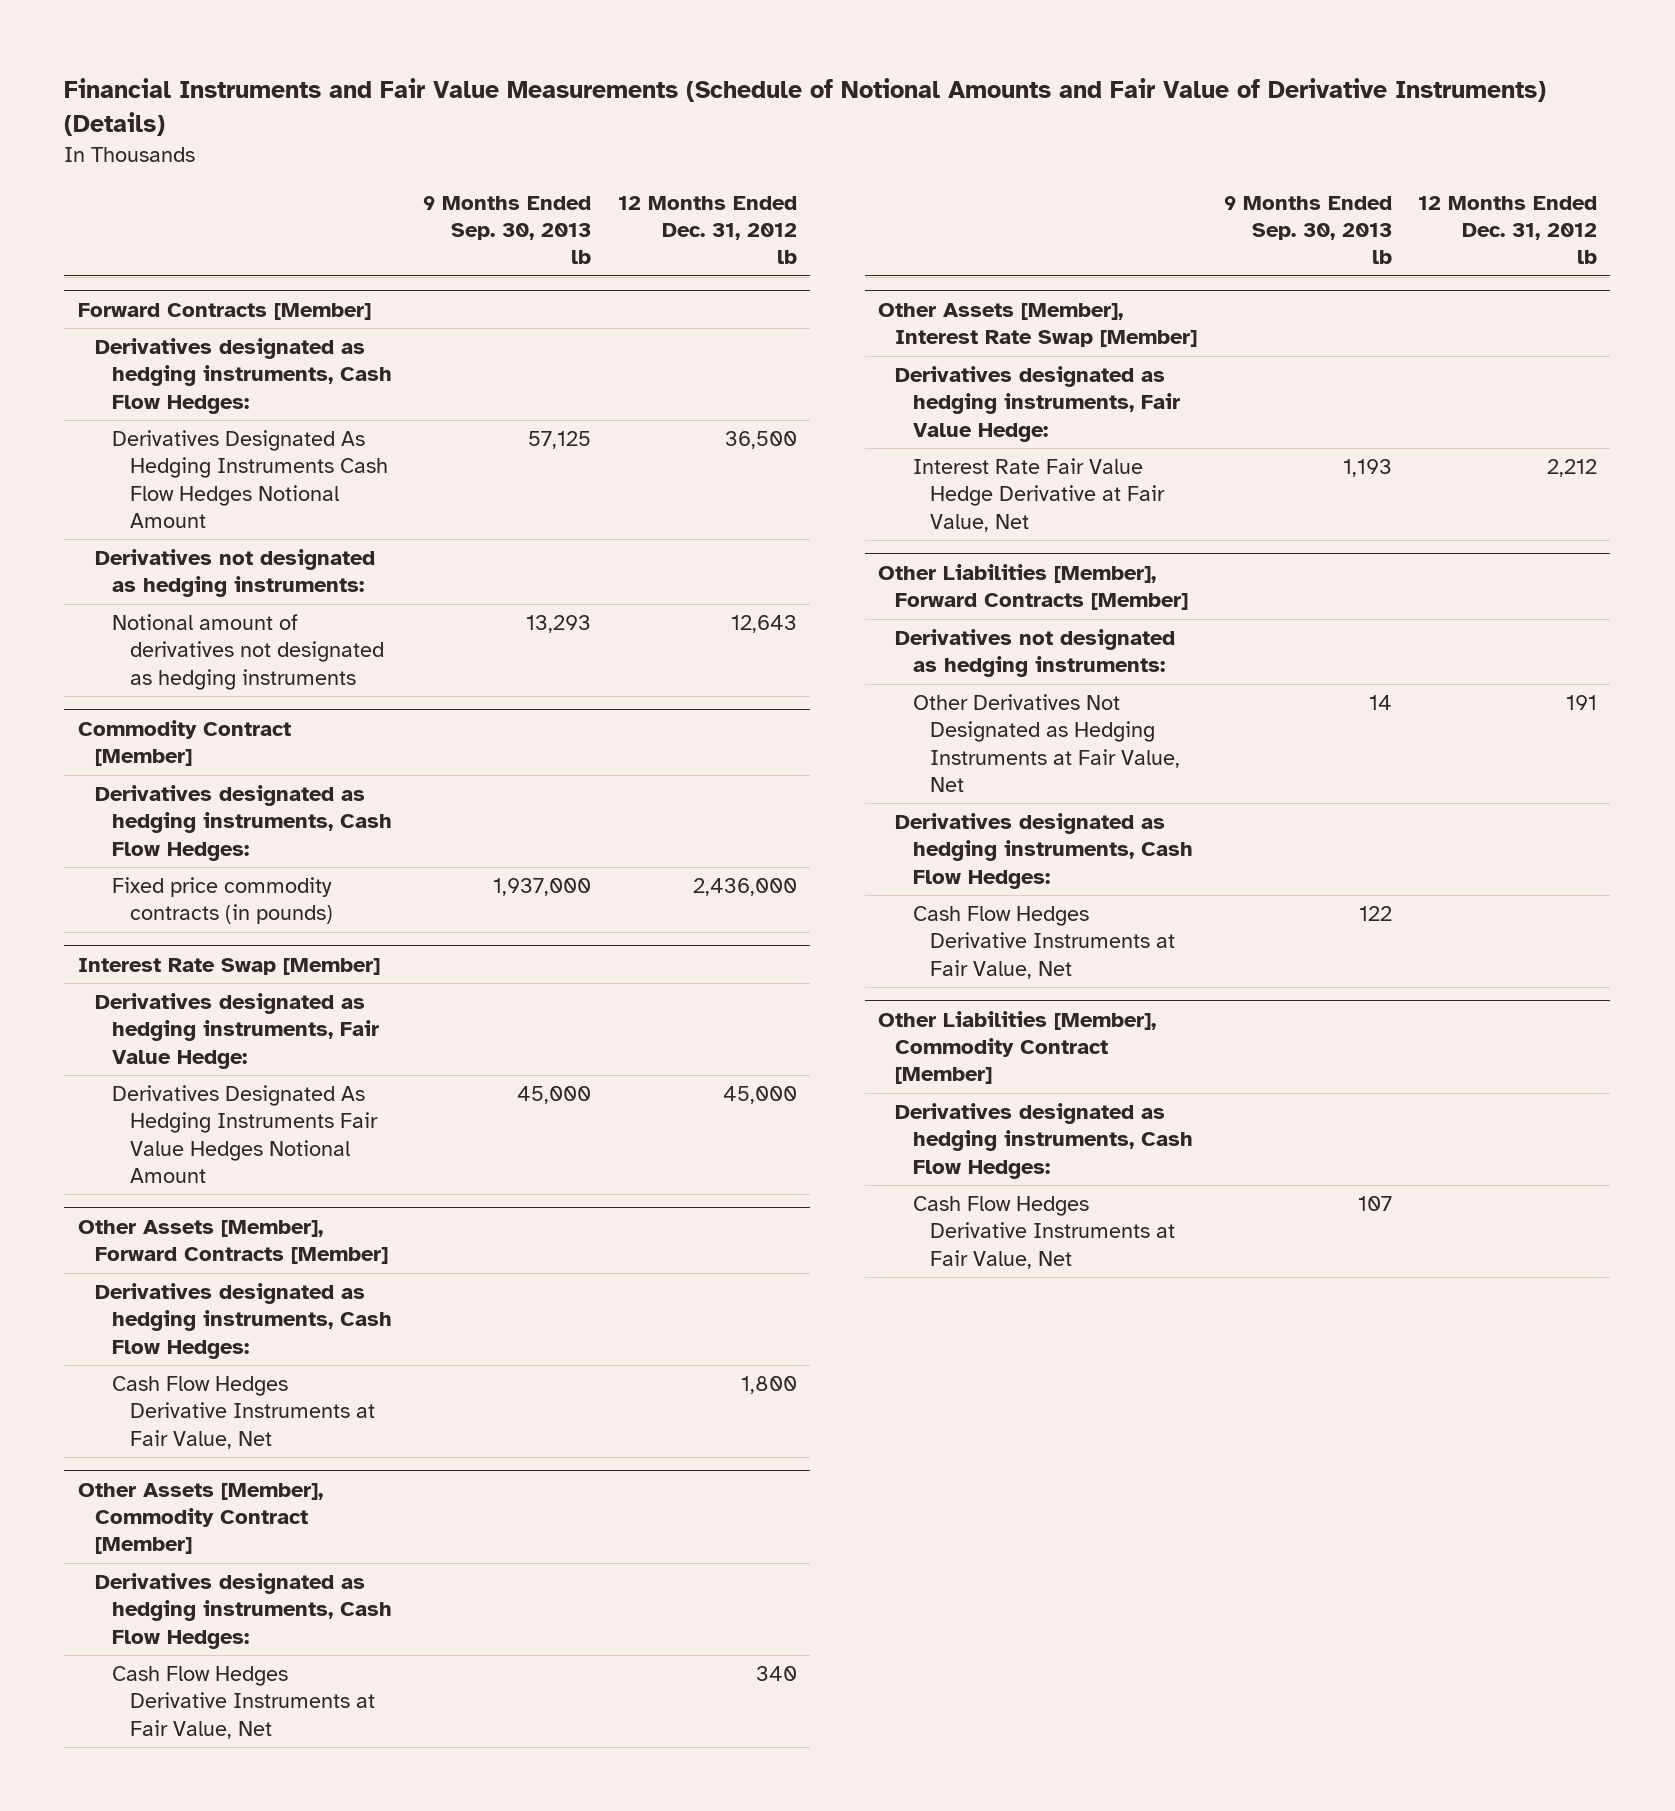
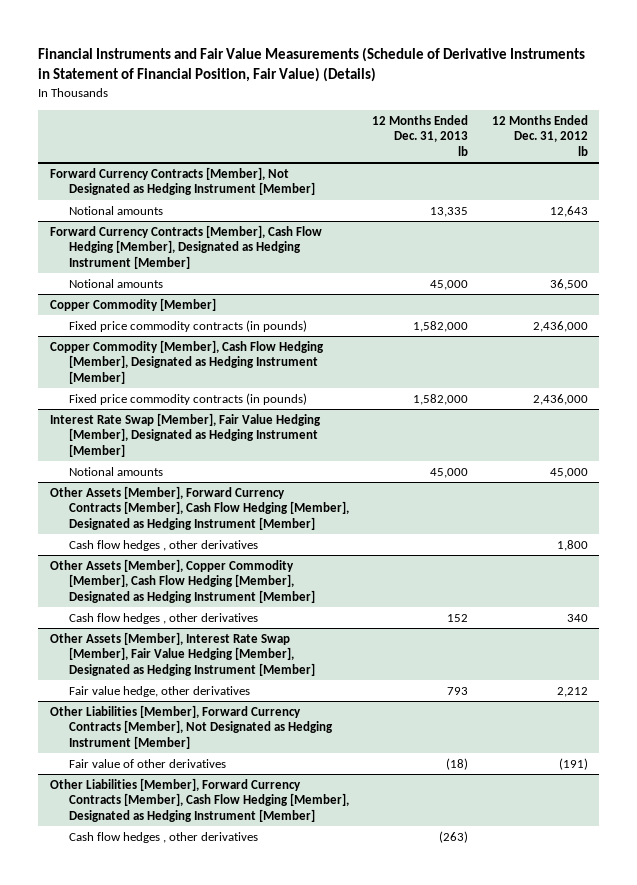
- Financial Instruments and Fair Value Measurements (Schedule of Notional Amounts and Fair Value of Derivative Instruments) (Details)
+ Financial Instruments and Fair Value Measurements (Schedule of Derivative Instruments in Statement of Financial Position, Fair Value) (Details)
- | 9 Months Ended Sep. 30, 2013 lb | 12 Months Ended Dec. 31, 2012 lb
+ | 12 Months Ended Dec. 31, 2013 lb | 12 Months Ended Dec. 31, 2012 lb
- Forward Contracts [Member]
- Derivatives designated as hedging instruments, Cash Flow Hedges:
- Derivatives Designated As Hedging Instruments Cash Flow Hedges Notional Amount | 57,125 | 36,500
- Derivatives not designated as hedging instruments:
- Notional amount of derivatives not designated as hedging instruments | 13,293 | 12,643
- Commodity Contract [Member]
- Derivatives designated as hedging instruments, Cash Flow Hedges:
+ Forward Currency Contracts [Member], Not Designated as Hedging Instrument [Member]
+ Notional amounts | 13,335 | 12,643
+ Forward Currency Contracts [Member], Cash Flow Hedging [Member], Designated as Hedging Instrument [Member]
+ Notional amounts | 45,000 | 36,500
+ Copper Commodity [Member]
- Interest Rate Swap [Member]
- Derivatives designated as hedging instruments, Fair Value Hedge:
- Derivatives Designated As Hedging Instruments Fair Value Hedges Notional Amount | 45,000 | 45,000
- Other Assets [Member], Forward Contracts [Member]
- Derivatives designated as hedging instruments, Cash Flow Hedges:
- Cash Flow Hedges Derivative Instruments at Fair Value, Net | | 1,800
- Other Assets [Member], Commodity Contract [Member]
- Derivatives designated as hedging instruments, Cash Flow Hedges:
- Cash Flow Hedges Derivative Instruments at Fair Value, Net | | 340
- Other Assets [Member], Interest Rate Swap [Member]
- Derivatives designated as hedging instruments, Fair Value Hedge:
- Interest Rate Fair Value Hedge Derivative at Fair Value, Net | 1,193 | 2,212
- Other Liabilities [Member], Forward Contracts [Member]
- Derivatives not designated as hedging instruments:
- Other Derivatives Not Designated as Hedging Instruments at Fair Value, Net | 14 | 191
- Derivatives designated as hedging instruments, Cash Flow Hedges:
- Cash Flow Hedges Derivative Instruments at Fair Value, Net | 122 |
- Other Liabilities [Member], Commodity Contract [Member]
- Derivatives designated as hedging instruments, Cash Flow Hedges:
- Cash Flow Hedges Derivative Instruments at Fair Value, Net | 107 |
+ Copper Commodity [Member], Cash Flow Hedging [Member], Designated as Hedging Instrument [Member]
+ Fixed price commodity contracts (in pounds) | 1,582,000 | 2,436,000
+ Interest Rate Swap [Member], Fair Value Hedging [Member], Designated as Hedging Instrument [Member]
+ Notional amounts | 45,000 | 45,000
+ Other Assets [Member], Forward Currency Contracts [Member], Cash Flow Hedging [Member], Designated as Hedging Instrument [Member]
+ Cash flow hedges , other derivatives | | 1,800
+ Other Assets [Member], Copper Commodity [Member], Cash Flow Hedging [Member], Designated as Hedging Instrument [Member]
+ Cash flow hedges , other derivatives | 152 | 340
+ Other Assets [Member], Interest Rate Swap [Member], Fair Value Hedging [Member], Designated as Hedging Instrument [Member]
+ Fair value hedge, other derivatives | 793 | 2,212
+ Other Liabilities [Member], Forward Currency Contracts [Member], Not Designated as Hedging Instrument [Member]
+ Fair value of other derivatives | (18) | (191)
+ Other Liabilities [Member], Forward Currency Contracts [Member], Cash Flow Hedging [Member], Designated as Hedging Instrument [Member]
+ Cash flow hedges , other derivatives | (263) |

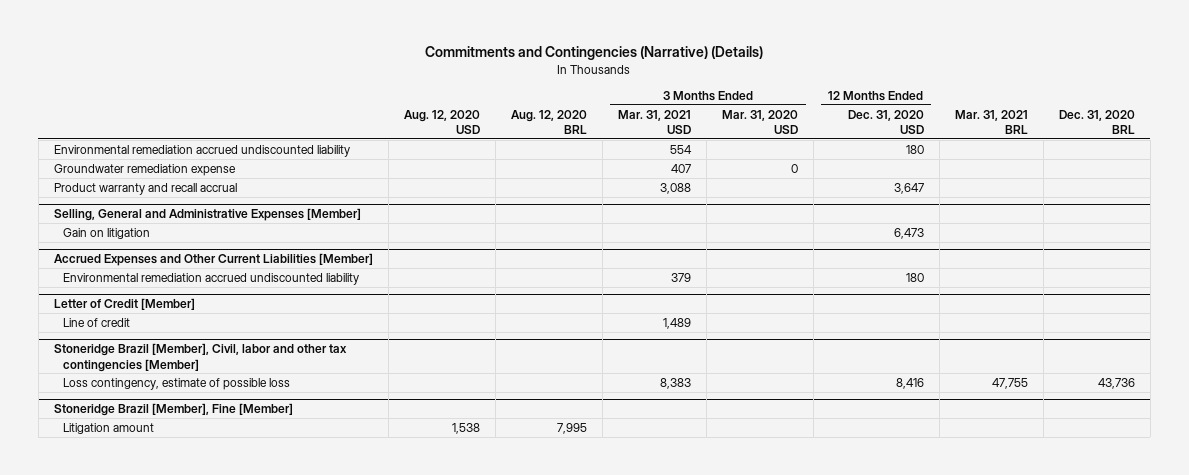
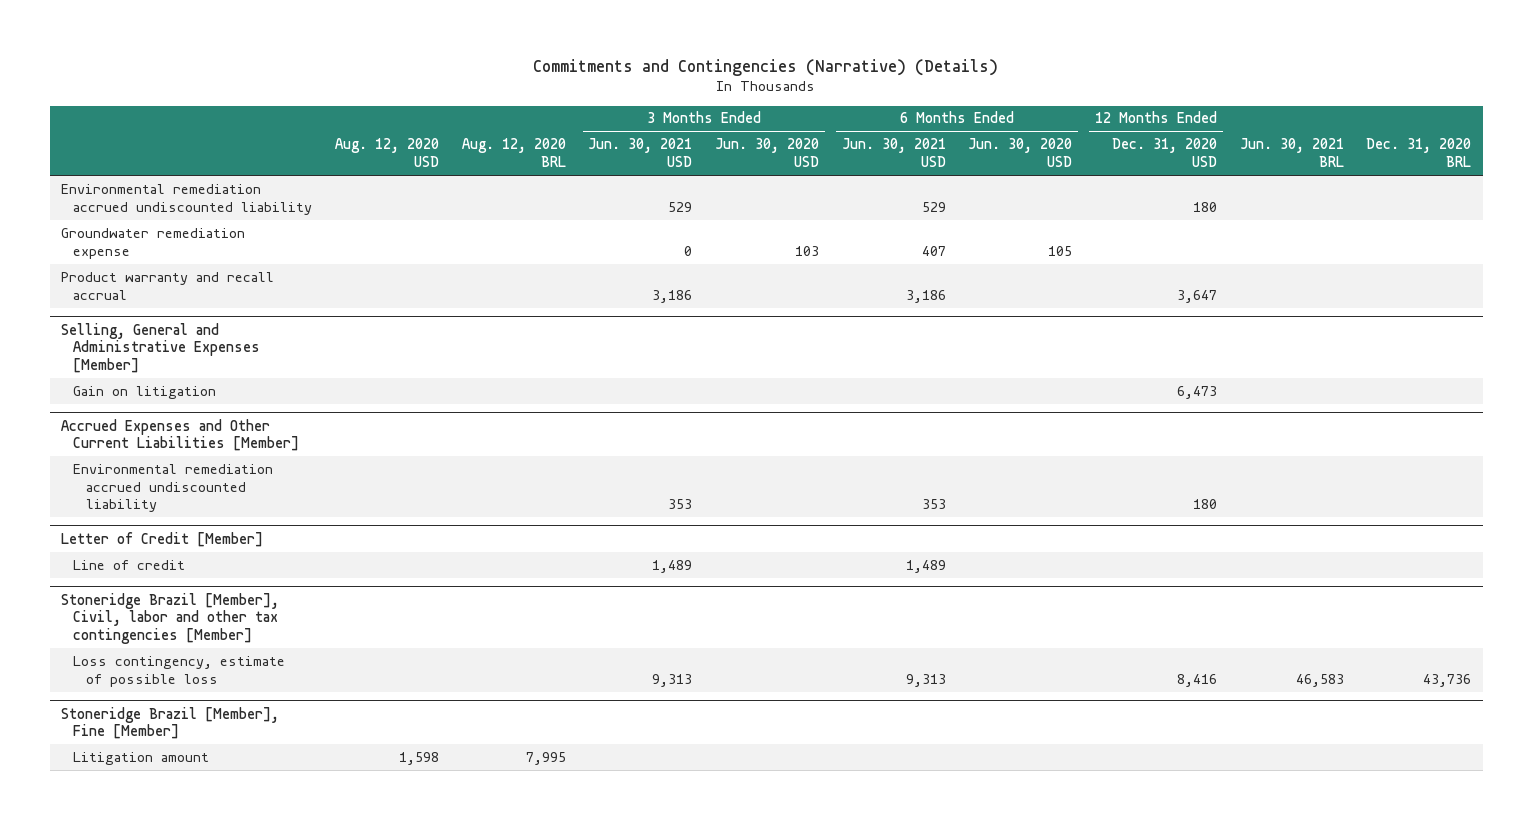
- | Aug. 12, 2020 USD | Aug. 12, 2020 BRL | 3 Months Ended Mar. 31, 2021 USD | 3 Months Ended Mar. 31, 2020 USD | 12 Months Ended Dec. 31, 2020 USD | Mar. 31, 2021 BRL | Dec. 31, 2020 BRL
+ | Aug. 12, 2020 USD | Aug. 12, 2020 BRL | 3 Months Ended Jun. 30, 2021 USD | 3 Months Ended Jun. 30, 2020 USD | 6 Months Ended Jun. 30, 2021 USD | 6 Months Ended Jun. 30, 2020 USD | 12 Months Ended Dec. 31, 2020 USD | Jun. 30, 2021 BRL | Dec. 31, 2020 BRL
@ Stoneridge Brazil [Member], Fine [Member]
- Litigation amount | 1,538 | 7,995 | | | | |
+ Litigation amount | 1,598 | 7,995 | | | | | | |

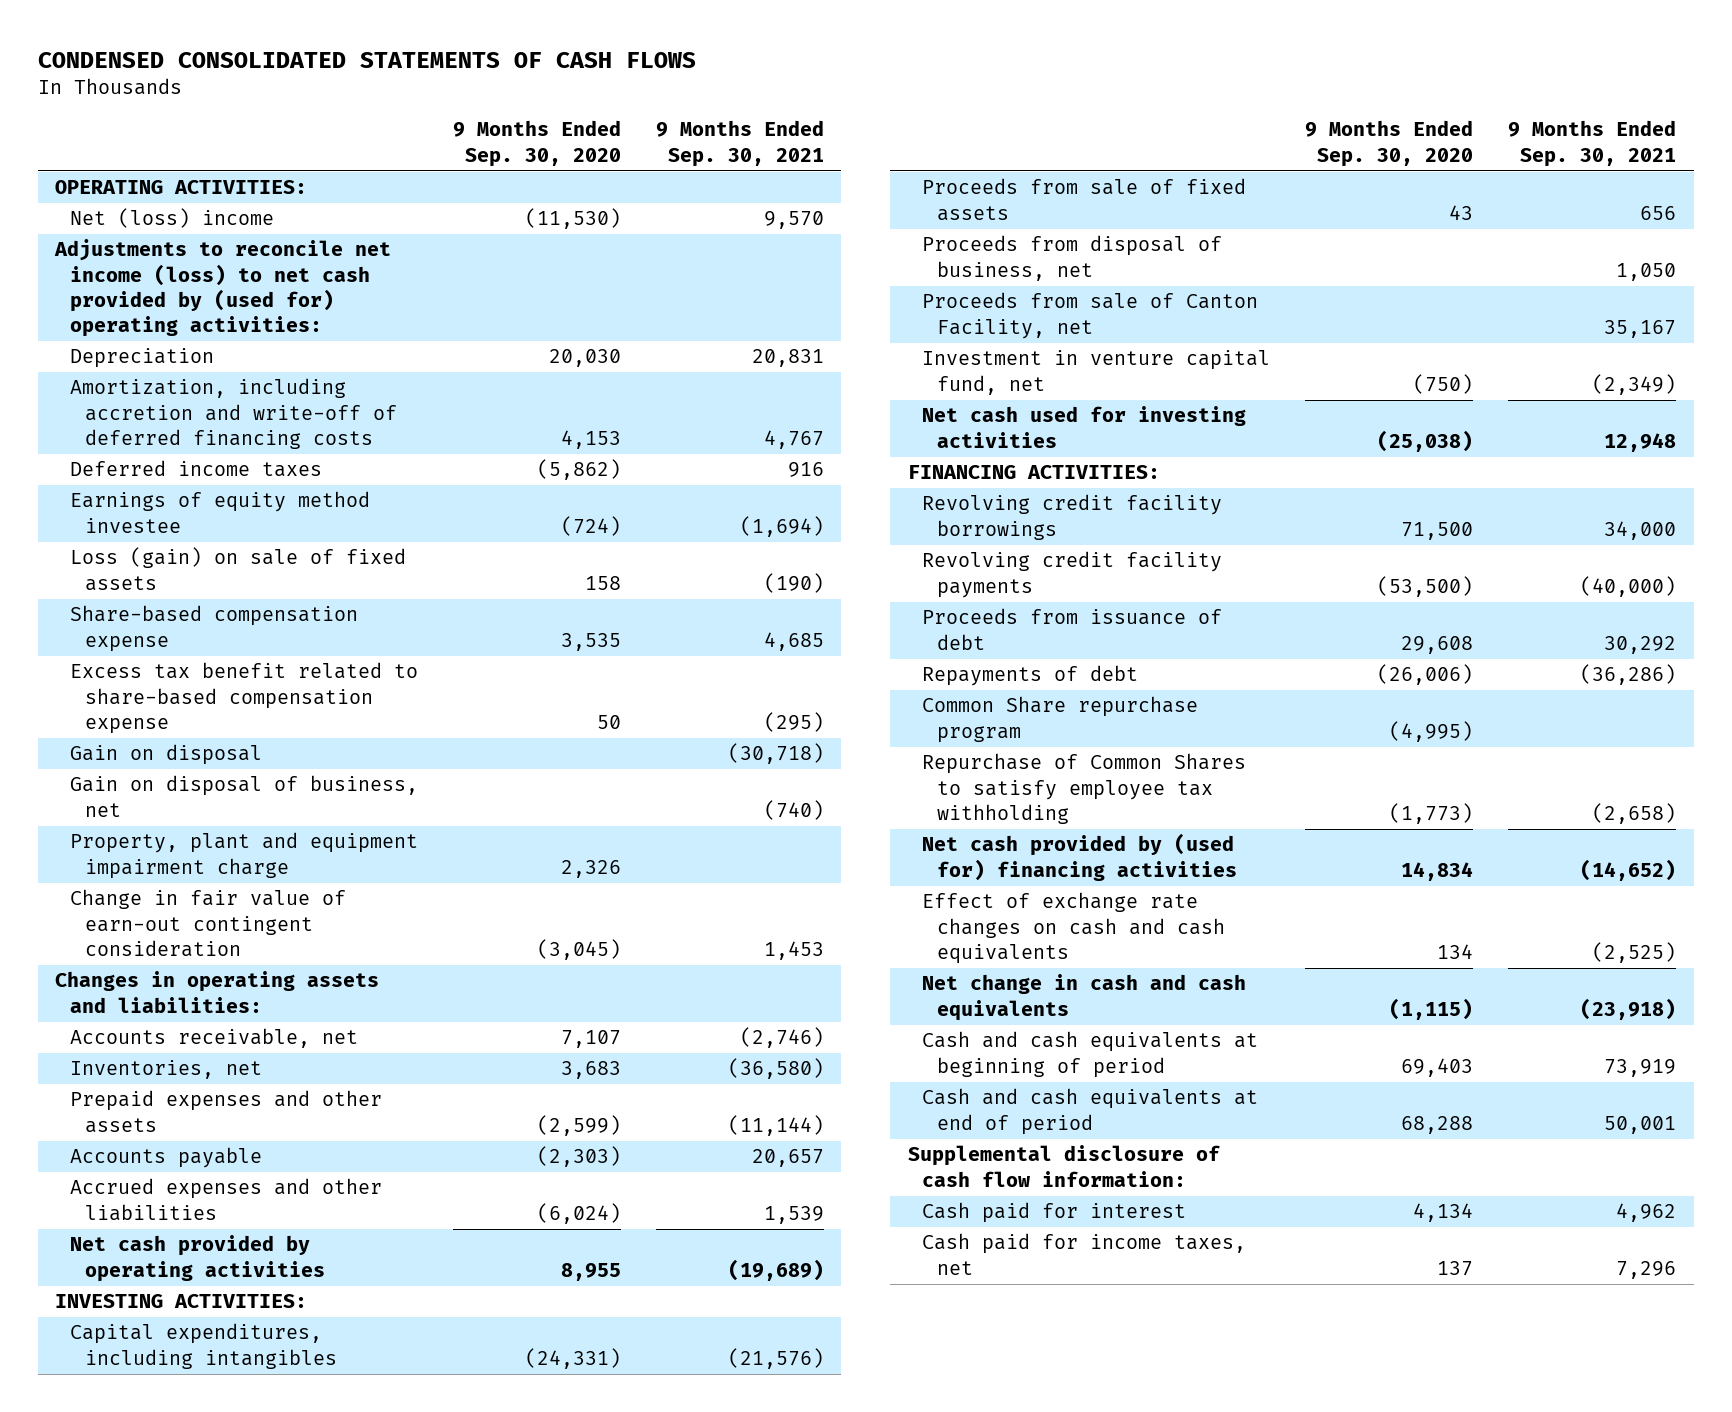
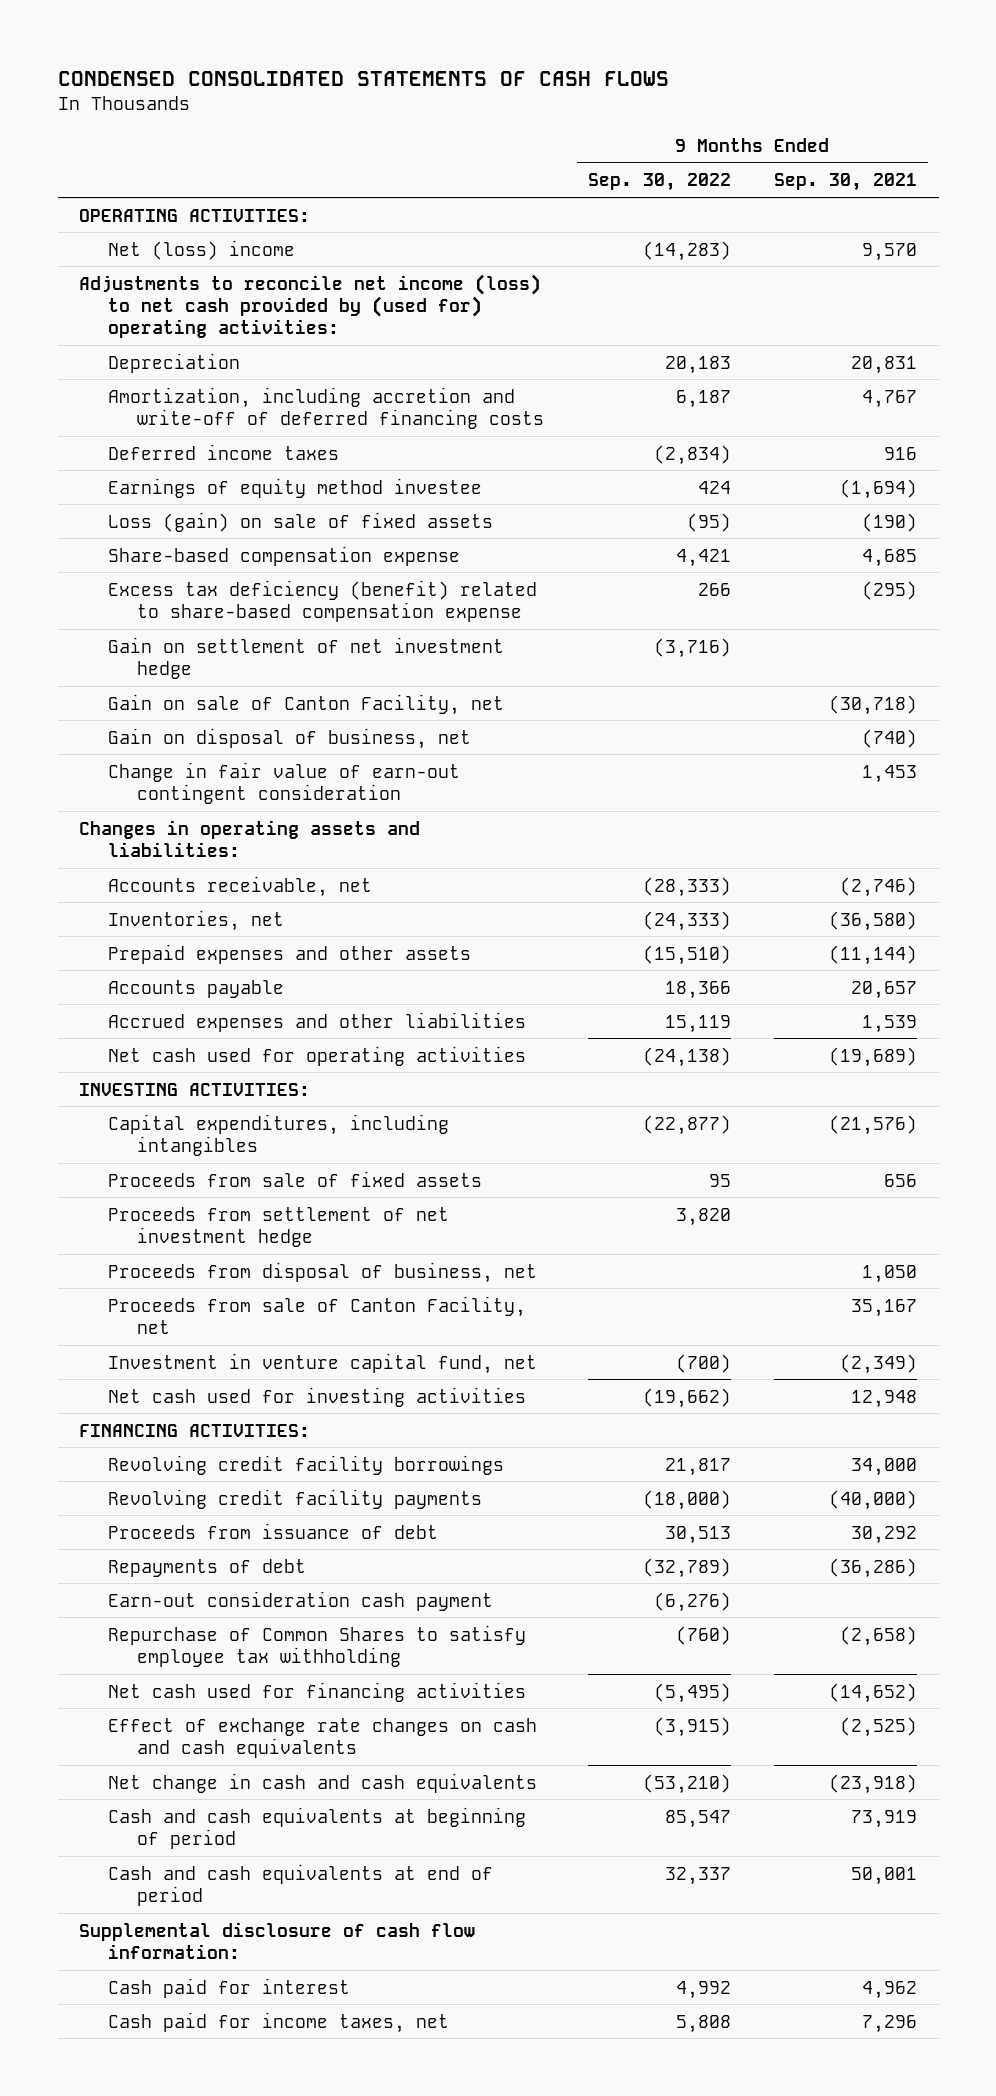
- | 9 Months Ended Sep. 30, 2020 | 9 Months Ended Sep. 30, 2021
+ | 9 Months Ended Sep. 30, 2022 | 9 Months Ended Sep. 30, 2021
- Excess tax benefit related to share-based compensation expense | 50 | (295)
- Gain on disposal | | (30,718)
+ Excess tax deficiency (benefit) related to share-based compensation expense | 266 | (295)
+ Gain on settlement of net investment hedge | (3,716) |
+ Gain on sale of Canton Facility, net | | (30,718)
- Property, plant and equipment impairment charge | 2,326 |
- Net cash provided by operating activities | 8,955 | (19,689)
+ Net cash used for operating activities | (24,138) | (19,689)
+ Proceeds from settlement of net investment hedge | 3,820 |
- Common Share repurchase program | (4,995) |
+ Earn-out consideration cash payment | (6,276) |
- Net cash provided by (used for) financing activities | 14,834 | (14,652)
+ Net cash used for financing activities | (5,495) | (14,652)

